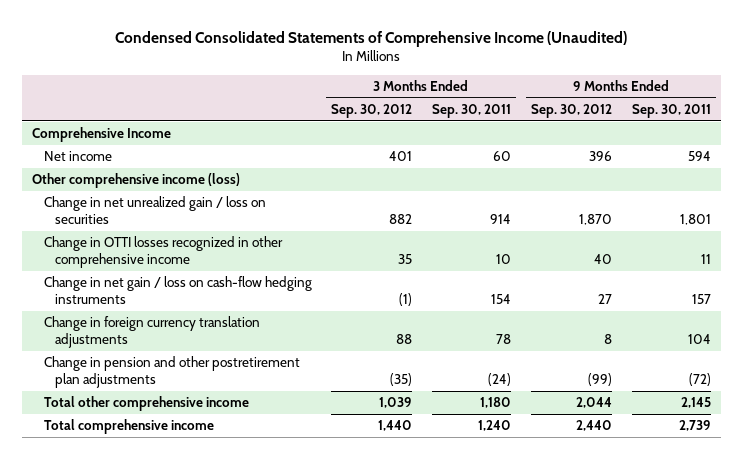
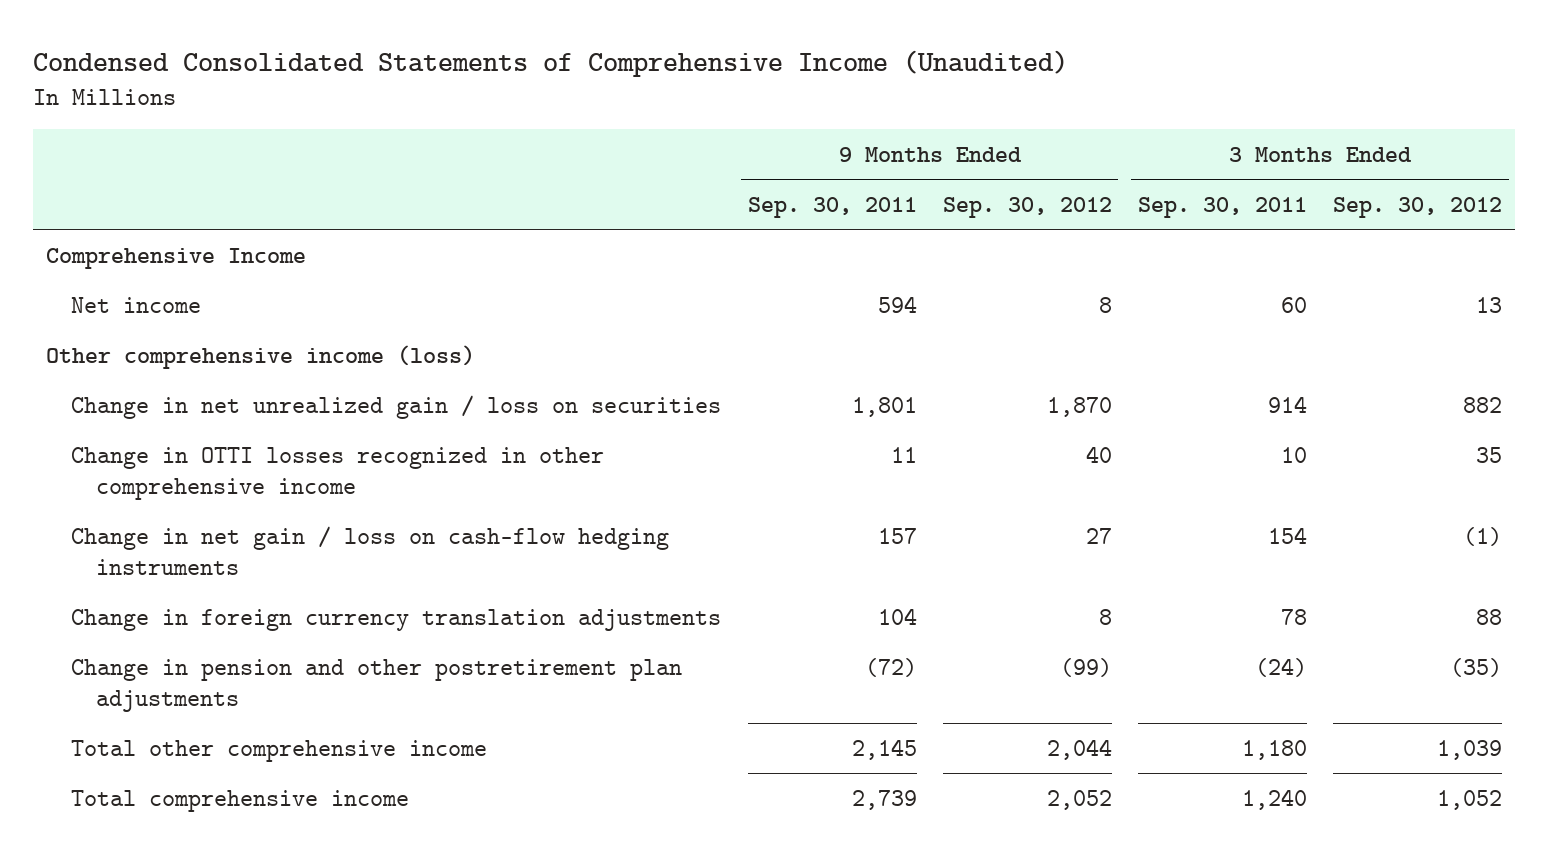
- | 3 Months Ended Sep. 30, 2012 | 3 Months Ended Sep. 30, 2011 | 9 Months Ended Sep. 30, 2012 | 9 Months Ended Sep. 30, 2011
+ | 9 Months Ended Sep. 30, 2011 | 9 Months Ended Sep. 30, 2012 | 3 Months Ended Sep. 30, 2011 | 3 Months Ended Sep. 30, 2012
- Net income | 401 | 60 | 396 | 594
+ Net income | 594 | 8 | 60 | 13
- Total comprehensive income | 1,440 | 1,240 | 2,440 | 2,739
+ Total comprehensive income | 2,739 | 2,052 | 1,240 | 1,052

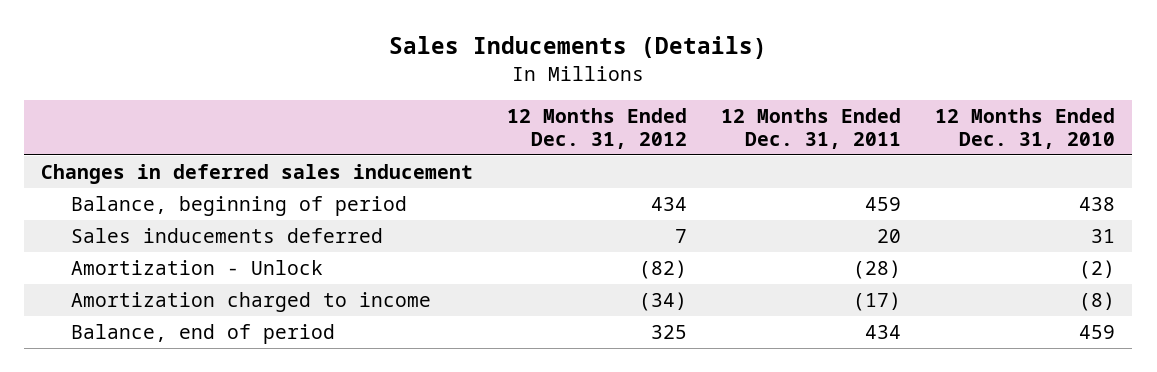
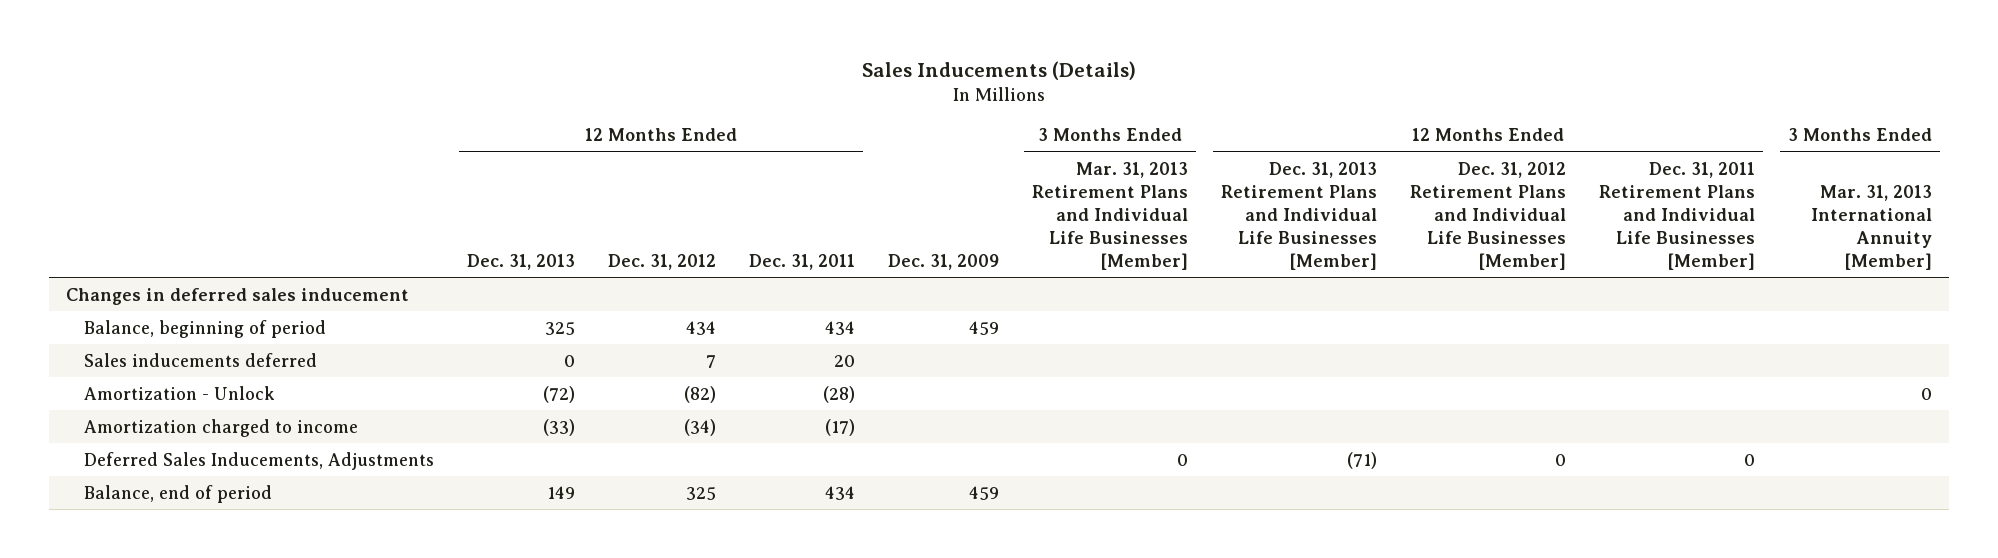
- | 12 Months Ended Dec. 31, 2012 | 12 Months Ended Dec. 31, 2011 | 12 Months Ended Dec. 31, 2010
+ | 12 Months Ended Dec. 31, 2013 | 12 Months Ended Dec. 31, 2012 | 12 Months Ended Dec. 31, 2011 | Dec. 31, 2009 | 3 Months Ended Mar. 31, 2013 Retirement Plans and Individual Life Businesses [Member] | 12 Months Ended Dec. 31, 2013 Retirement Plans and Individual Life Businesses [Member] | 12 Months Ended Dec. 31, 2012 Retirement Plans and Individual Life Businesses [Member] | 12 Months Ended Dec. 31, 2011 Retirement Plans and Individual Life Businesses [Member] | 3 Months Ended Mar. 31, 2013 International Annuity [Member]
- Balance, beginning of period | 434 | 459 | 438
+ Balance, beginning of period | 325 | 434 | 434 | 459 | | | | |
+ Deferred Sales Inducements, Adjustments | | | | | 0 | (71) | 0 | 0 |

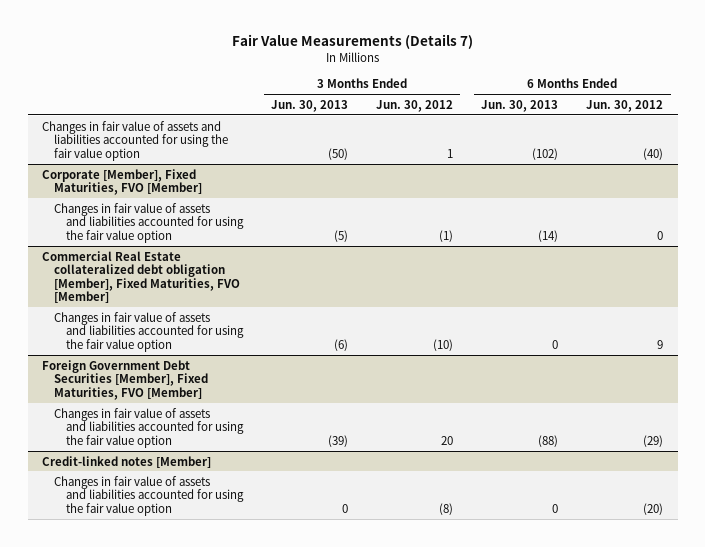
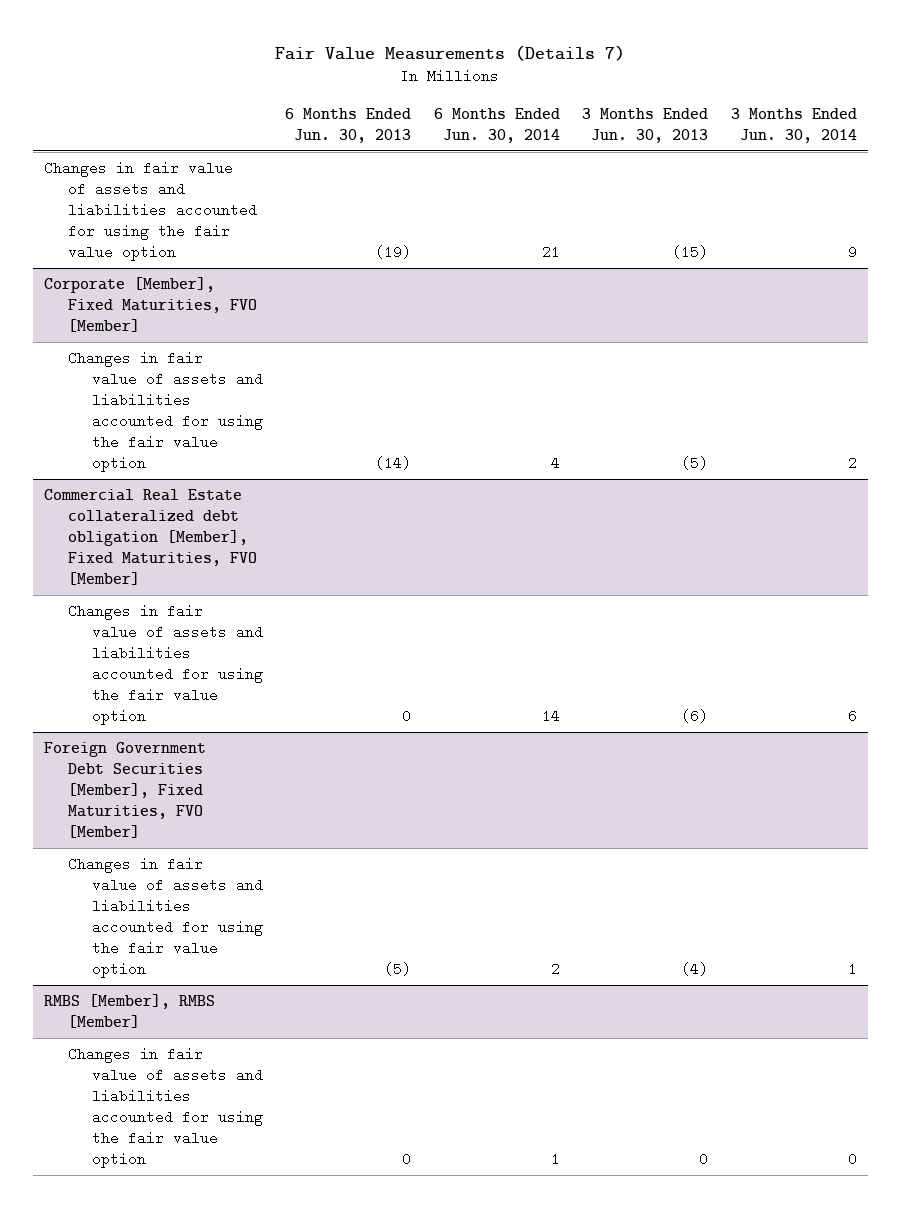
- | 3 Months Ended Jun. 30, 2013 | 3 Months Ended Jun. 30, 2012 | 6 Months Ended Jun. 30, 2013 | 6 Months Ended Jun. 30, 2012
+ | 6 Months Ended Jun. 30, 2013 | 6 Months Ended Jun. 30, 2014 | 3 Months Ended Jun. 30, 2013 | 3 Months Ended Jun. 30, 2014
- Changes in fair value of assets and liabilities accounted for using the fair value option | (50) | 1 | (102) | (40)
+ Changes in fair value of assets and liabilities accounted for using the fair value option | (19) | 21 | (15) | 9
@ Foreign Government Debt Securities [Member], Fixed Maturities, FVO [Member]
- Changes in fair value of assets and liabilities accounted for using the fair value option | (39) | 20 | (88) | (29)
- Credit-linked notes [Member]
@ Foreign Government Debt Securities [Member], Fixed Maturities, FVO [Member]
+ Changes in fair value of assets and liabilities accounted for using the fair value option | (5) | 2 | (4) | 1
+ RMBS [Member], RMBS [Member]

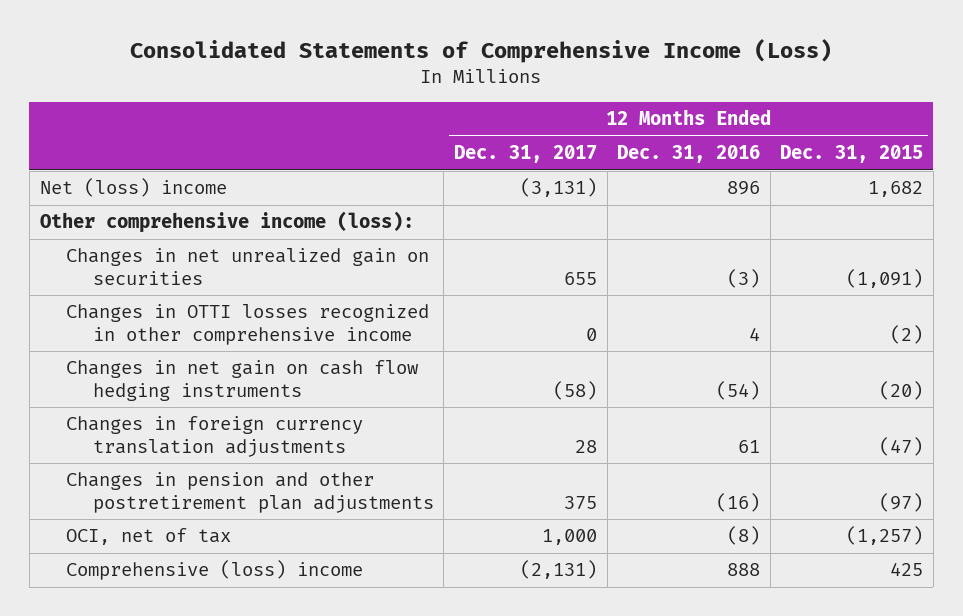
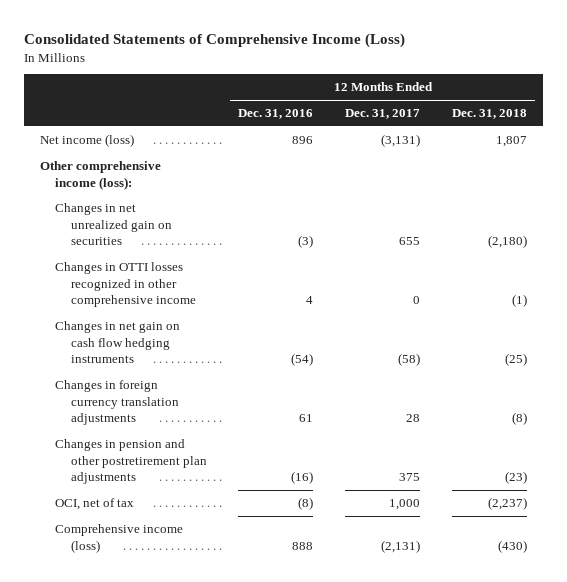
- | 12 Months Ended Dec. 31, 2017 | 12 Months Ended Dec. 31, 2016 | 12 Months Ended Dec. 31, 2015
+ | 12 Months Ended Dec. 31, 2016 | 12 Months Ended Dec. 31, 2017 | 12 Months Ended Dec. 31, 2018
- Net (loss) income | (3,131) | 896 | 1,682
+ Net income (loss) | 896 | (3,131) | 1,807
- Comprehensive (loss) income | (2,131) | 888 | 425
+ Comprehensive income (loss) | 888 | (2,131) | (430)

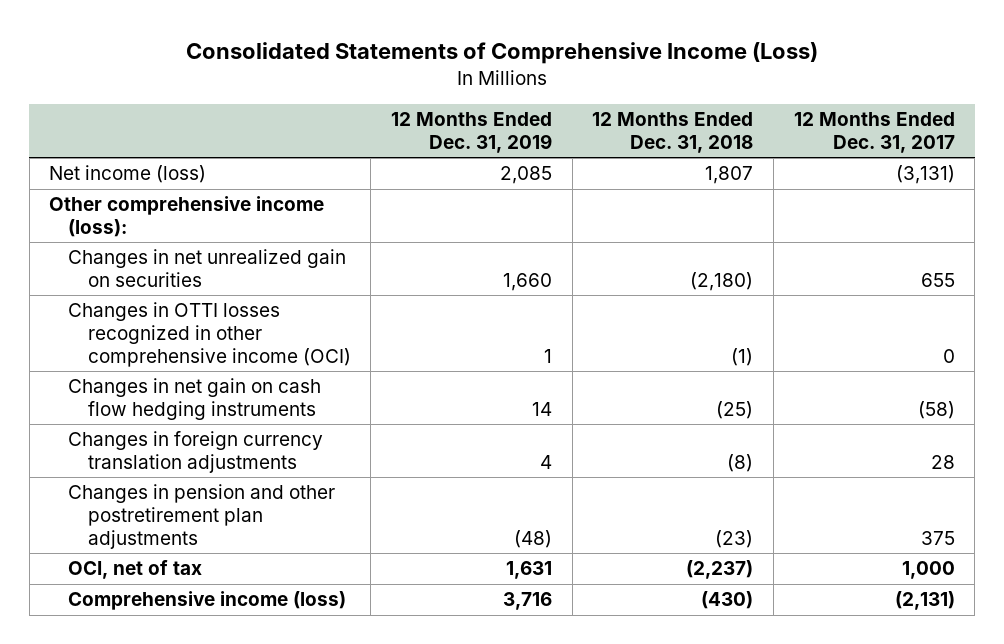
- | 12 Months Ended Dec. 31, 2016 | 12 Months Ended Dec. 31, 2017 | 12 Months Ended Dec. 31, 2018
+ | 12 Months Ended Dec. 31, 2019 | 12 Months Ended Dec. 31, 2018 | 12 Months Ended Dec. 31, 2017
- Changes in OTTI losses recognized in other comprehensive income | 4 | 0 | (1)
+ Changes in OTTI losses recognized in other comprehensive income (OCI) | 1 | (1) | 0

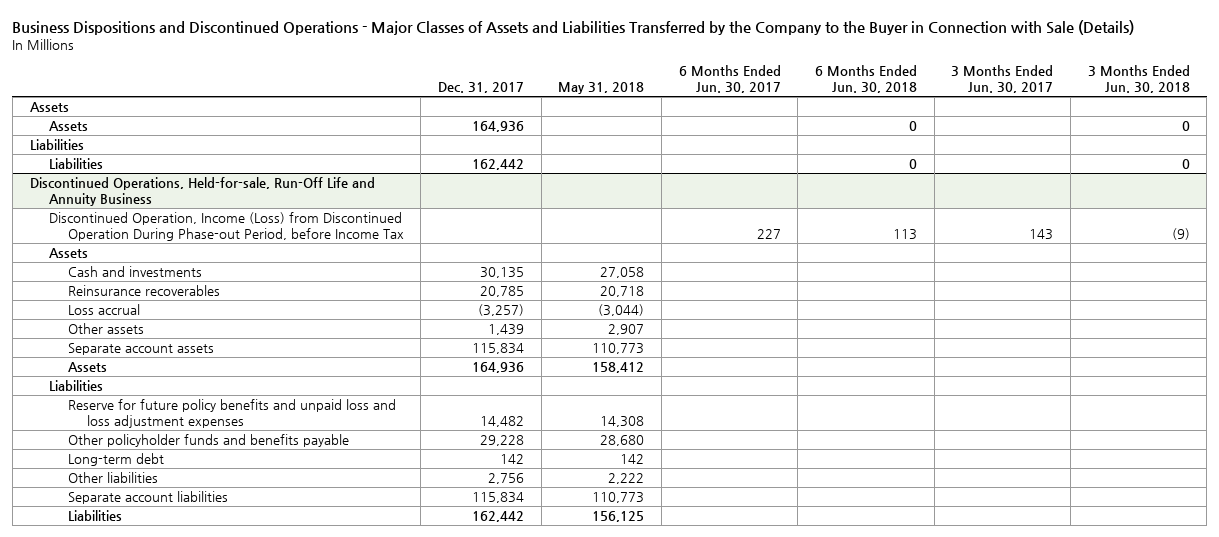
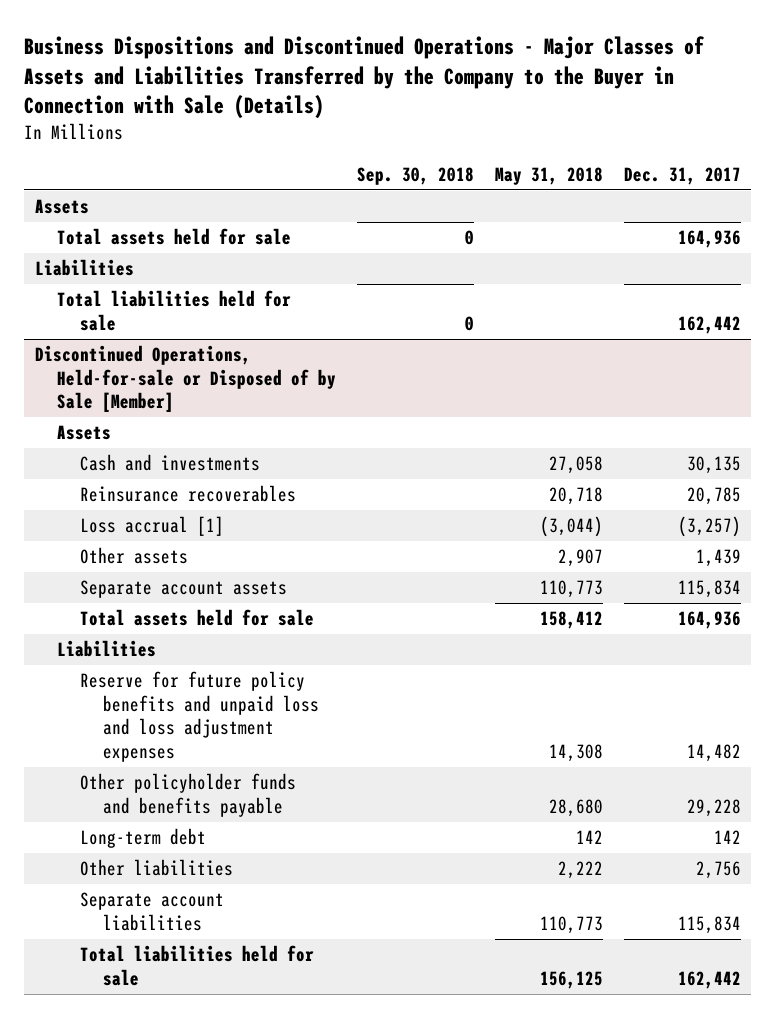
- | Dec. 31, 2017 | May 31, 2018 | 6 Months Ended Jun. 30, 2017 | 6 Months Ended Jun. 30, 2018 | 3 Months Ended Jun. 30, 2017 | 3 Months Ended Jun. 30, 2018
+ | Sep. 30, 2018 | May 31, 2018 | Dec. 31, 2017
- Assets | 164,936 | | | 0 | | 0
+ Total assets held for sale | 0 | | 164,936
- Liabilities | 162,442 | | | 0 | | 0
- Discontinued Operations, Held-for-sale, Run-Off Life and Annuity Business
- Discontinued Operation, Income (Loss) from Discontinued Operation During Phase-out Period, before Income Tax | | | 227 | 113 | 143 | (9)
+ Total liabilities held for sale | 0 | | 162,442
+ Discontinued Operations, Held-for-sale or Disposed of by Sale [Member]
- Loss accrual | (3,257) | (3,044) | | | |
+ Loss accrual [1] | | (3,044) | (3,257)
- Assets | 164,936 | 158,412 | | | |
+ Total assets held for sale | | 158,412 | 164,936
- Liabilities | 162,442 | 156,125 | | | |
+ Total liabilities held for sale | | 156,125 | 162,442

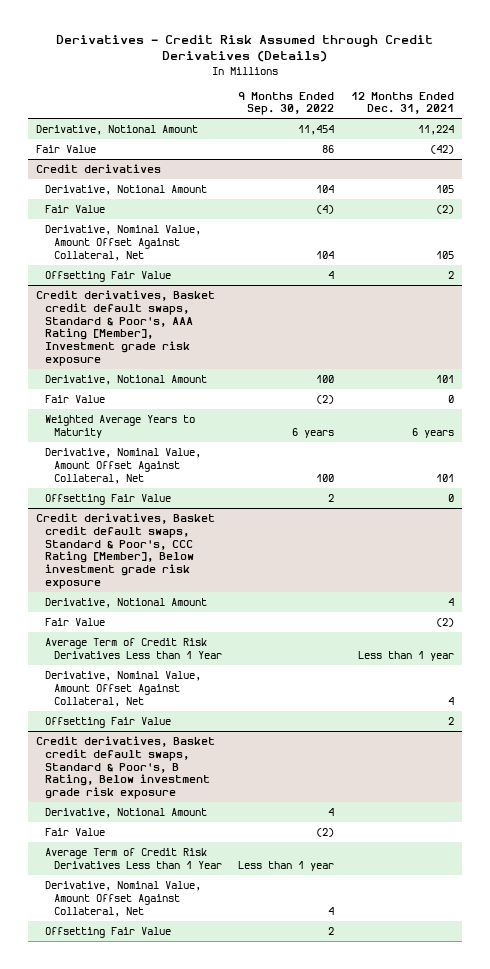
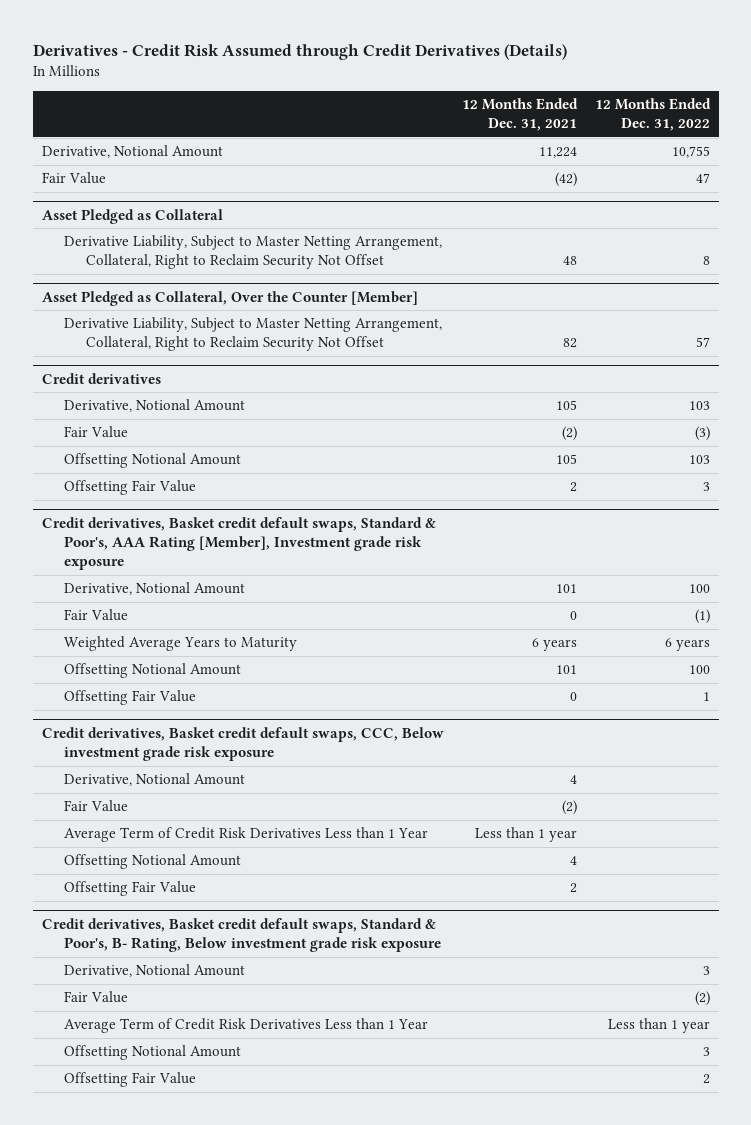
- | 9 Months Ended Sep. 30, 2022 | 12 Months Ended Dec. 31, 2021
+ | 12 Months Ended Dec. 31, 2021 | 12 Months Ended Dec. 31, 2022
+ Asset Pledged as Collateral
+ Derivative Liability, Subject to Master Netting Arrangement, Collateral, Right to Reclaim Security Not Offset | 48 | 8
+ Asset Pledged as Collateral, Over the Counter [Member]
+ Derivative Liability, Subject to Master Netting Arrangement, Collateral, Right to Reclaim Security Not Offset | 82 | 57
@ Credit derivatives
- Derivative, Nominal Value, Amount Offset Against Collateral, Net | 104 | 105
+ Offsetting Notional Amount | 105 | 103
@ Credit derivatives, Basket credit default swaps, Standard & Poor's, AAA Rating [Member], Investment grade risk exposure
- Derivative, Nominal Value, Amount Offset Against Collateral, Net | 100 | 101
+ Offsetting Notional Amount | 101 | 100
- Credit derivatives, Basket credit default swaps, Standard & Poor's, CCC Rating [Member], Below investment grade risk exposure
+ Credit derivatives, Basket credit default swaps, CCC, Below investment grade risk exposure
- Derivative, Nominal Value, Amount Offset Against Collateral, Net | | 4
+ Offsetting Notional Amount | 4 |
- Credit derivatives, Basket credit default swaps, Standard & Poor's, B Rating, Below investment grade risk exposure
+ Credit derivatives, Basket credit default swaps, Standard & Poor's, B- Rating, Below investment grade risk exposure
- Derivative, Nominal Value, Amount Offset Against Collateral, Net | 4 |
+ Offsetting Notional Amount | | 3

